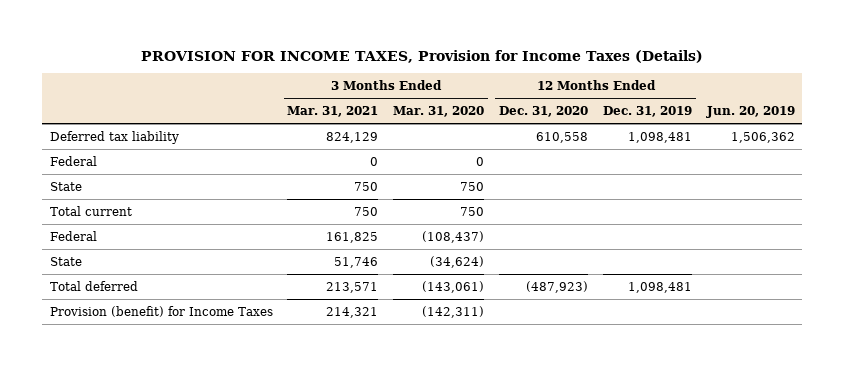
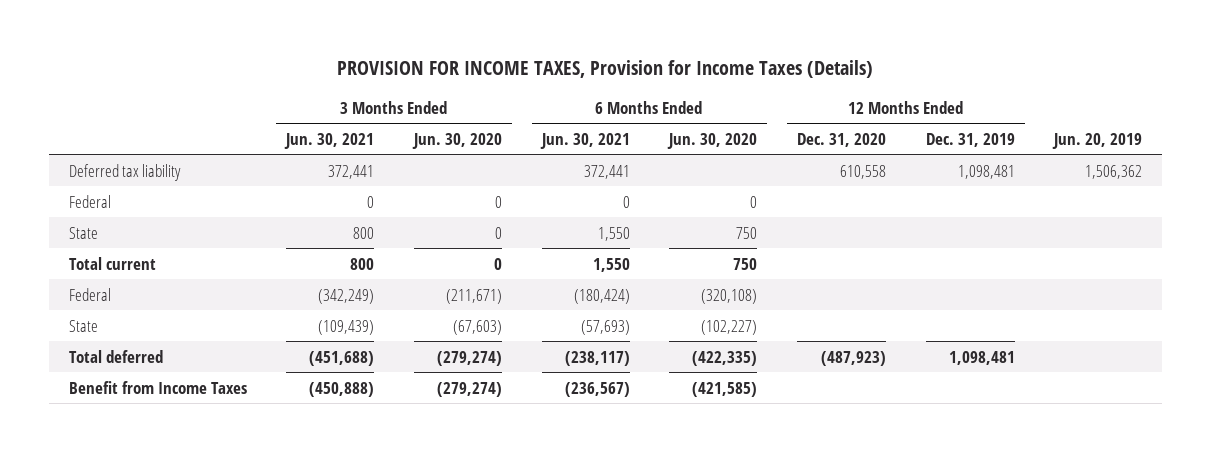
- | 3 Months Ended Mar. 31, 2021 | 3 Months Ended Mar. 31, 2020 | 12 Months Ended Dec. 31, 2020 | 12 Months Ended Dec. 31, 2019 | Jun. 20, 2019
+ | 3 Months Ended Jun. 30, 2021 | 3 Months Ended Jun. 30, 2020 | 6 Months Ended Jun. 30, 2021 | 6 Months Ended Jun. 30, 2020 | 12 Months Ended Dec. 31, 2020 | 12 Months Ended Dec. 31, 2019 | Jun. 20, 2019
- Provision (benefit) for Income Taxes | 214,321 | (142,311) | | |
+ Benefit from Income Taxes | (450,888) | (279,274) | (236,567) | (421,585) | | |

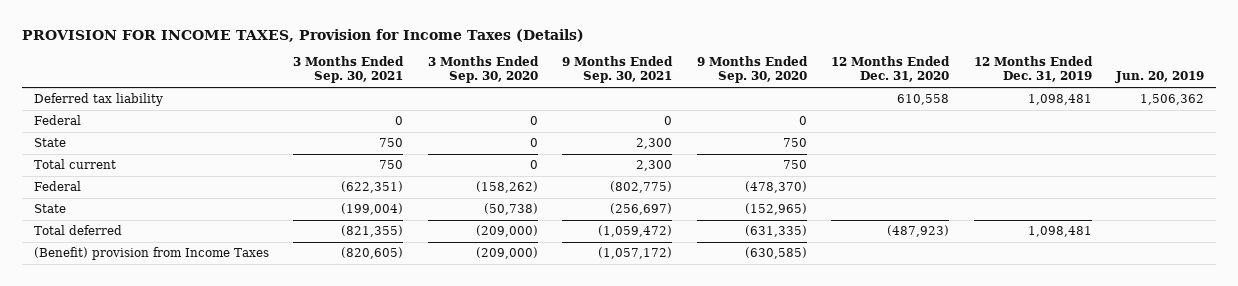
- | 3 Months Ended Jun. 30, 2021 | 3 Months Ended Jun. 30, 2020 | 6 Months Ended Jun. 30, 2021 | 6 Months Ended Jun. 30, 2020 | 12 Months Ended Dec. 31, 2020 | 12 Months Ended Dec. 31, 2019 | Jun. 20, 2019
+ | 3 Months Ended Sep. 30, 2021 | 3 Months Ended Sep. 30, 2020 | 9 Months Ended Sep. 30, 2021 | 9 Months Ended Sep. 30, 2020 | 12 Months Ended Dec. 31, 2020 | 12 Months Ended Dec. 31, 2019 | Jun. 20, 2019
- Benefit from Income Taxes | (450,888) | (279,274) | (236,567) | (421,585) | | |
+ (Benefit) provision from Income Taxes | (820,605) | (209,000) | (1,057,172) | (630,585) | | |

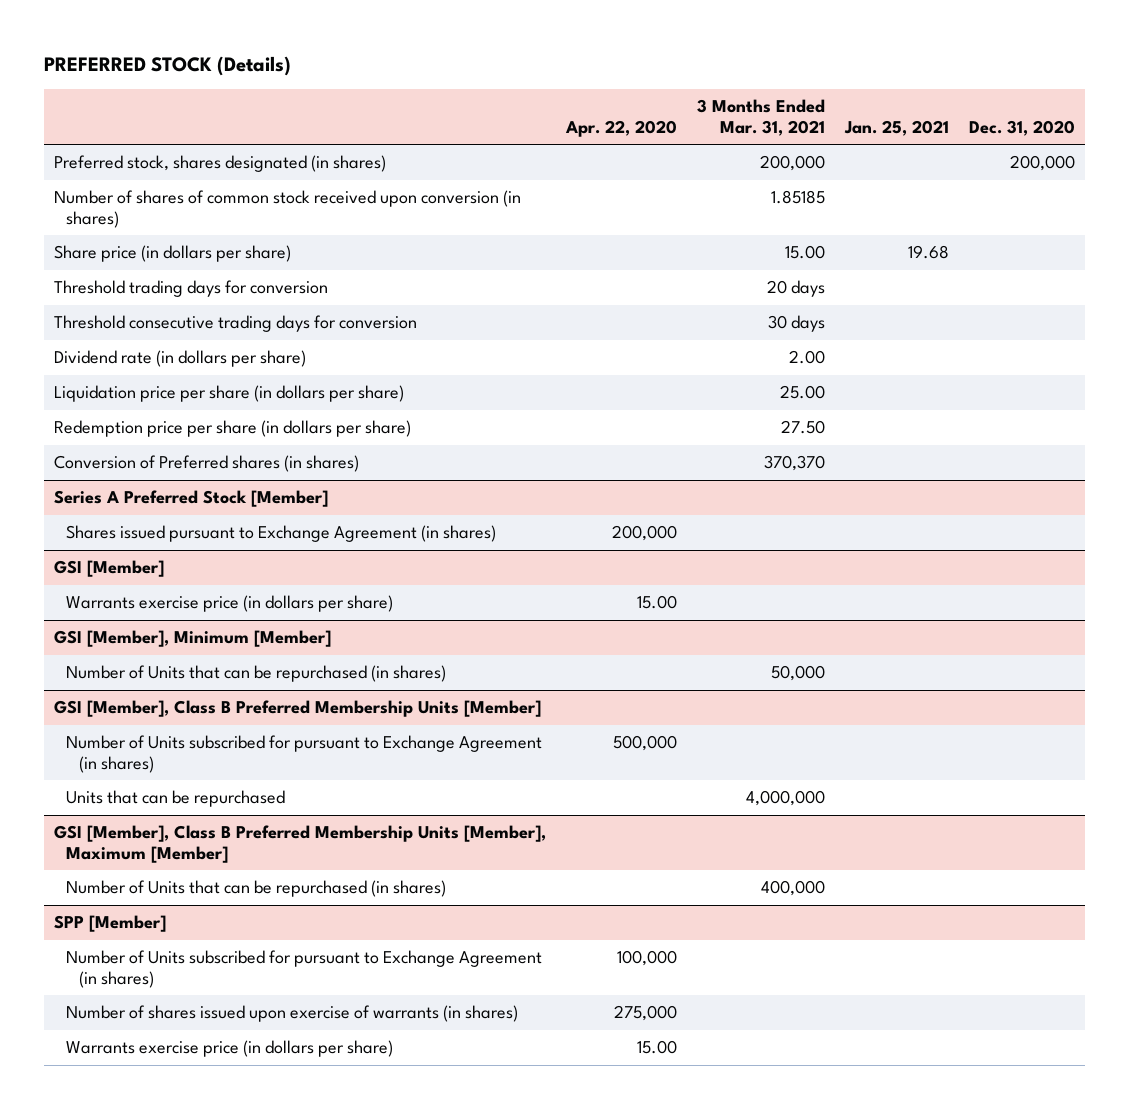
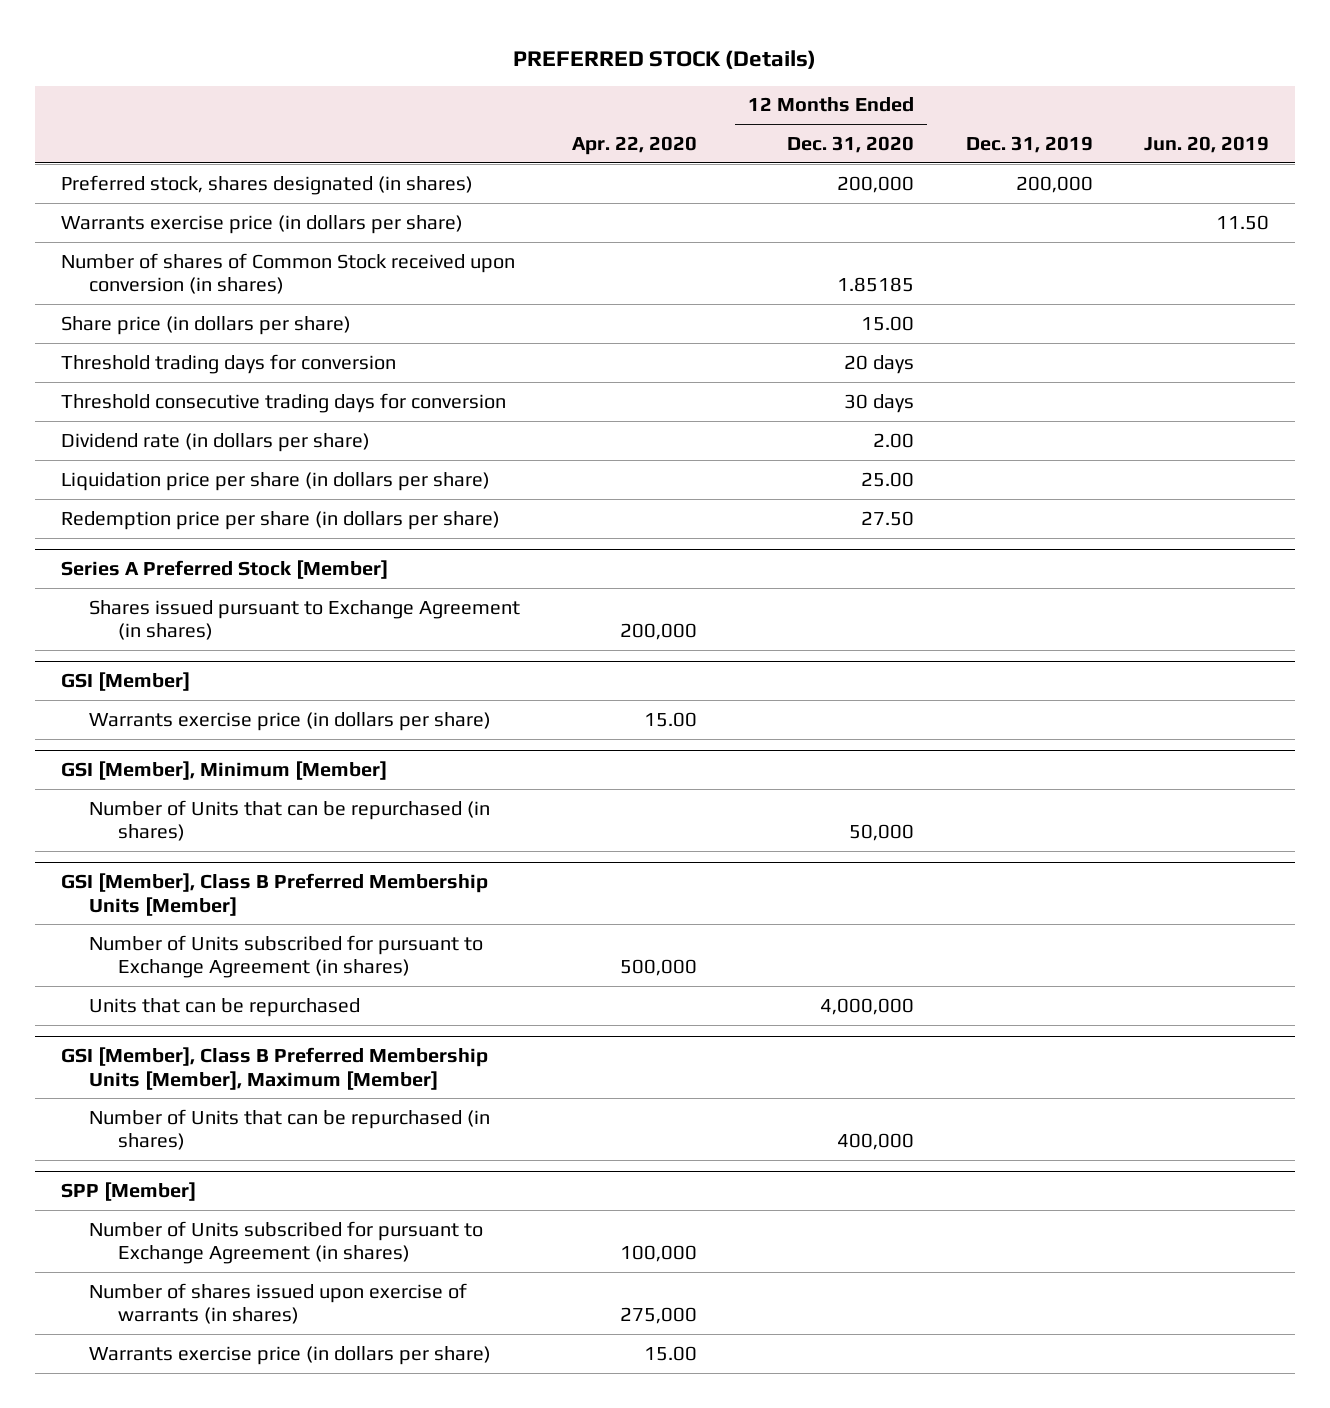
- | Apr. 22, 2020 | 3 Months Ended Mar. 31, 2021 | Jan. 25, 2021 | Dec. 31, 2020
+ | Apr. 22, 2020 | 12 Months Ended Dec. 31, 2020 | Dec. 31, 2019 | Jun. 20, 2019
- Number of shares of common stock received upon conversion (in shares) | | 1.85185 | |
+ Warrants exercise price (in dollars per share) | | | | 11.50
+ Number of shares of Common Stock received upon conversion (in shares) | | 1.85185 | |
- Conversion of Preferred shares (in shares) | | 370,370 | |

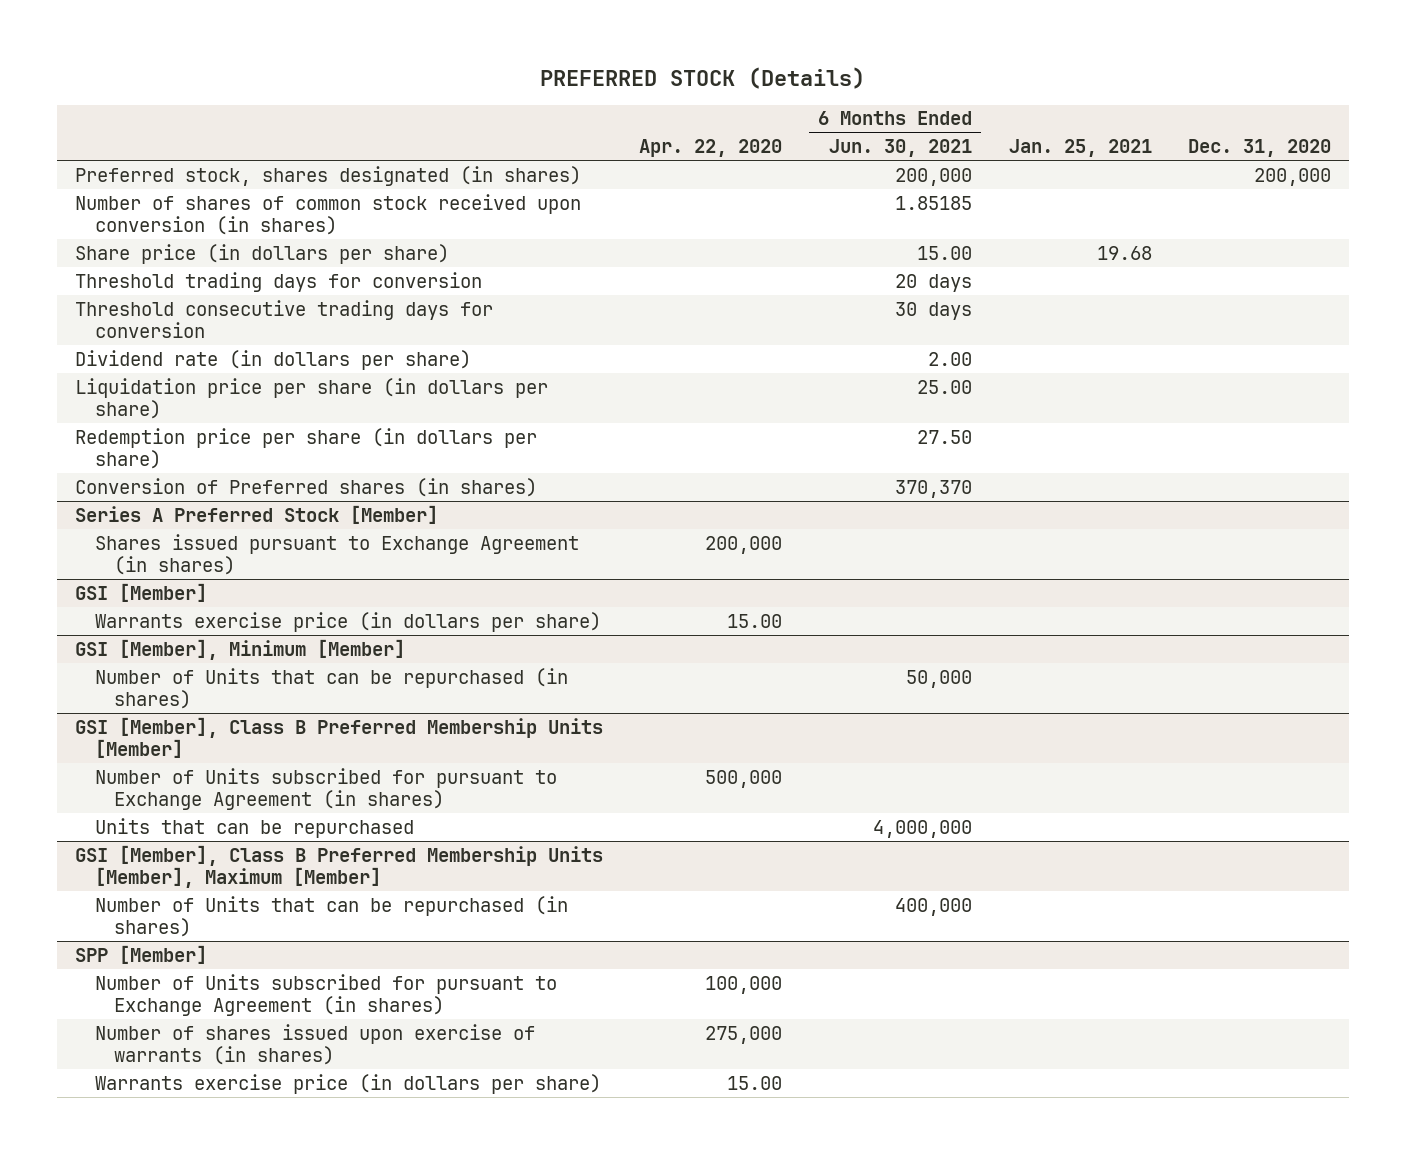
- | Apr. 22, 2020 | 12 Months Ended Dec. 31, 2020 | Dec. 31, 2019 | Jun. 20, 2019
+ | Apr. 22, 2020 | 6 Months Ended Jun. 30, 2021 | Jan. 25, 2021 | Dec. 31, 2020
- Warrants exercise price (in dollars per share) | | | | 11.50
- Number of shares of Common Stock received upon conversion (in shares) | | 1.85185 | |
+ Number of shares of common stock received upon conversion (in shares) | | 1.85185 | |
+ Conversion of Preferred shares (in shares) | | 370,370 | |

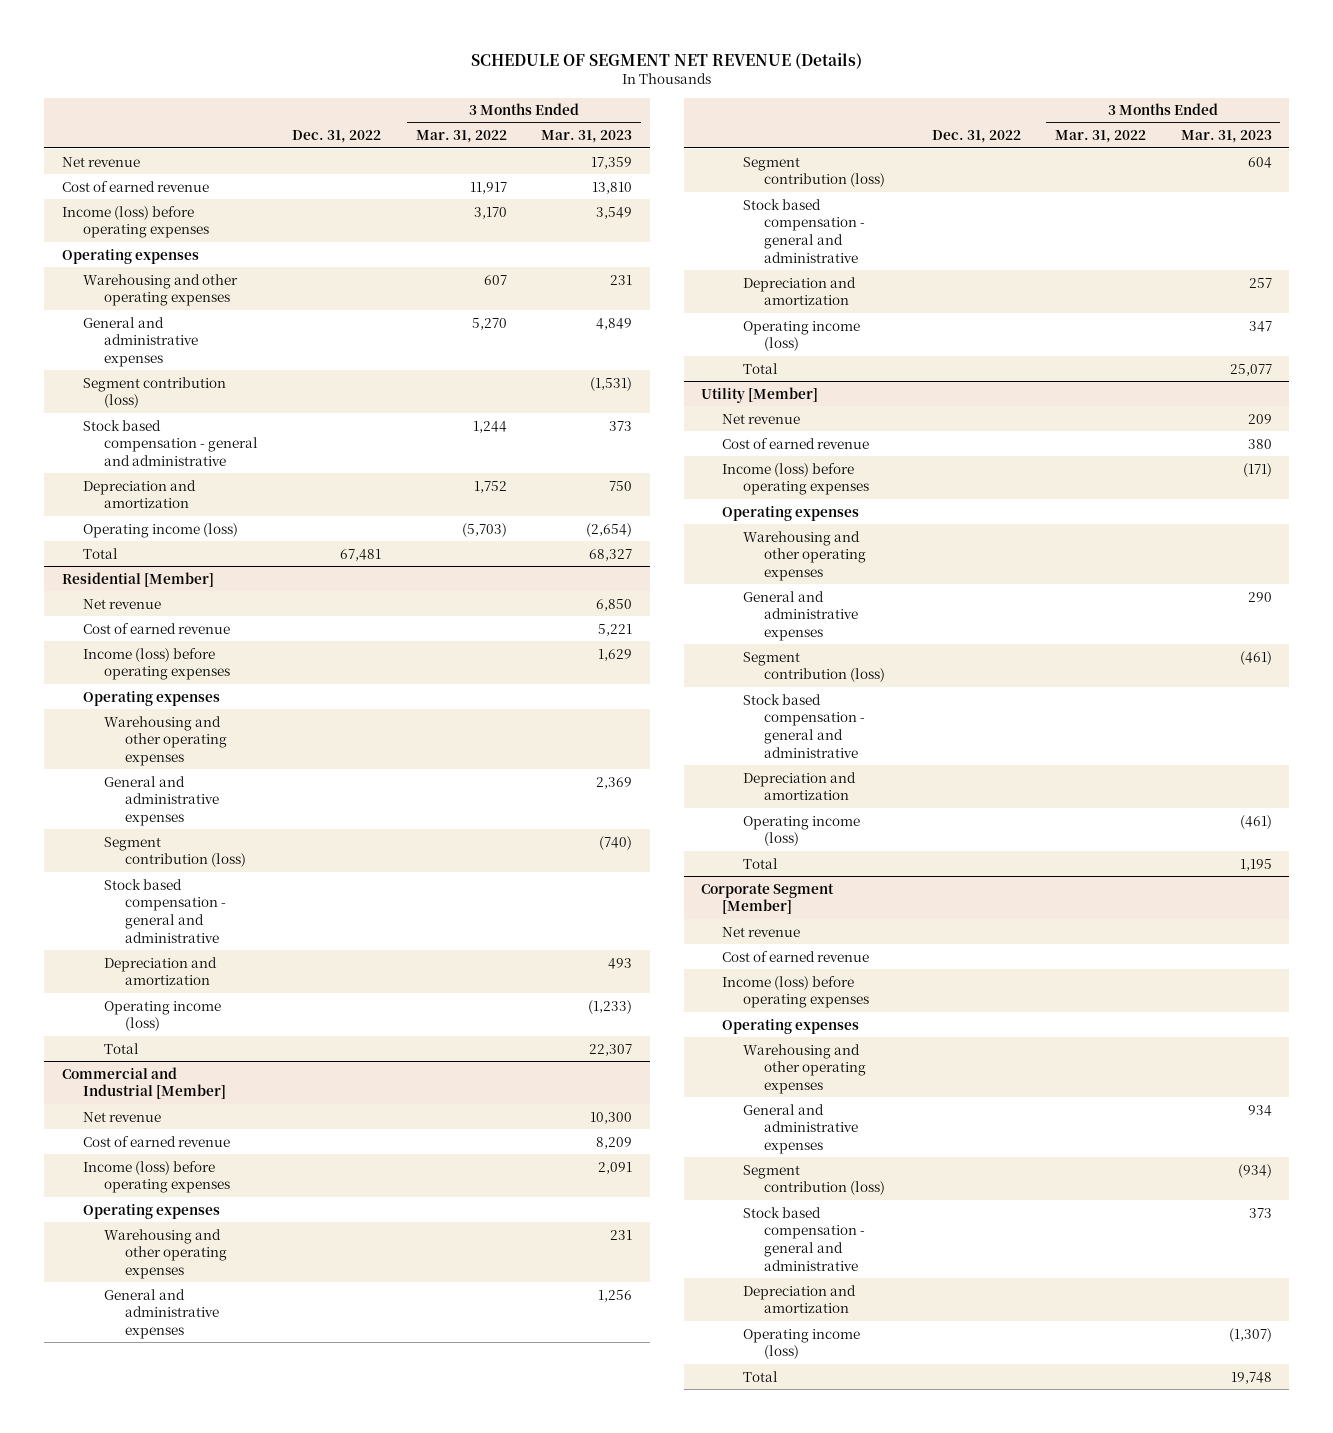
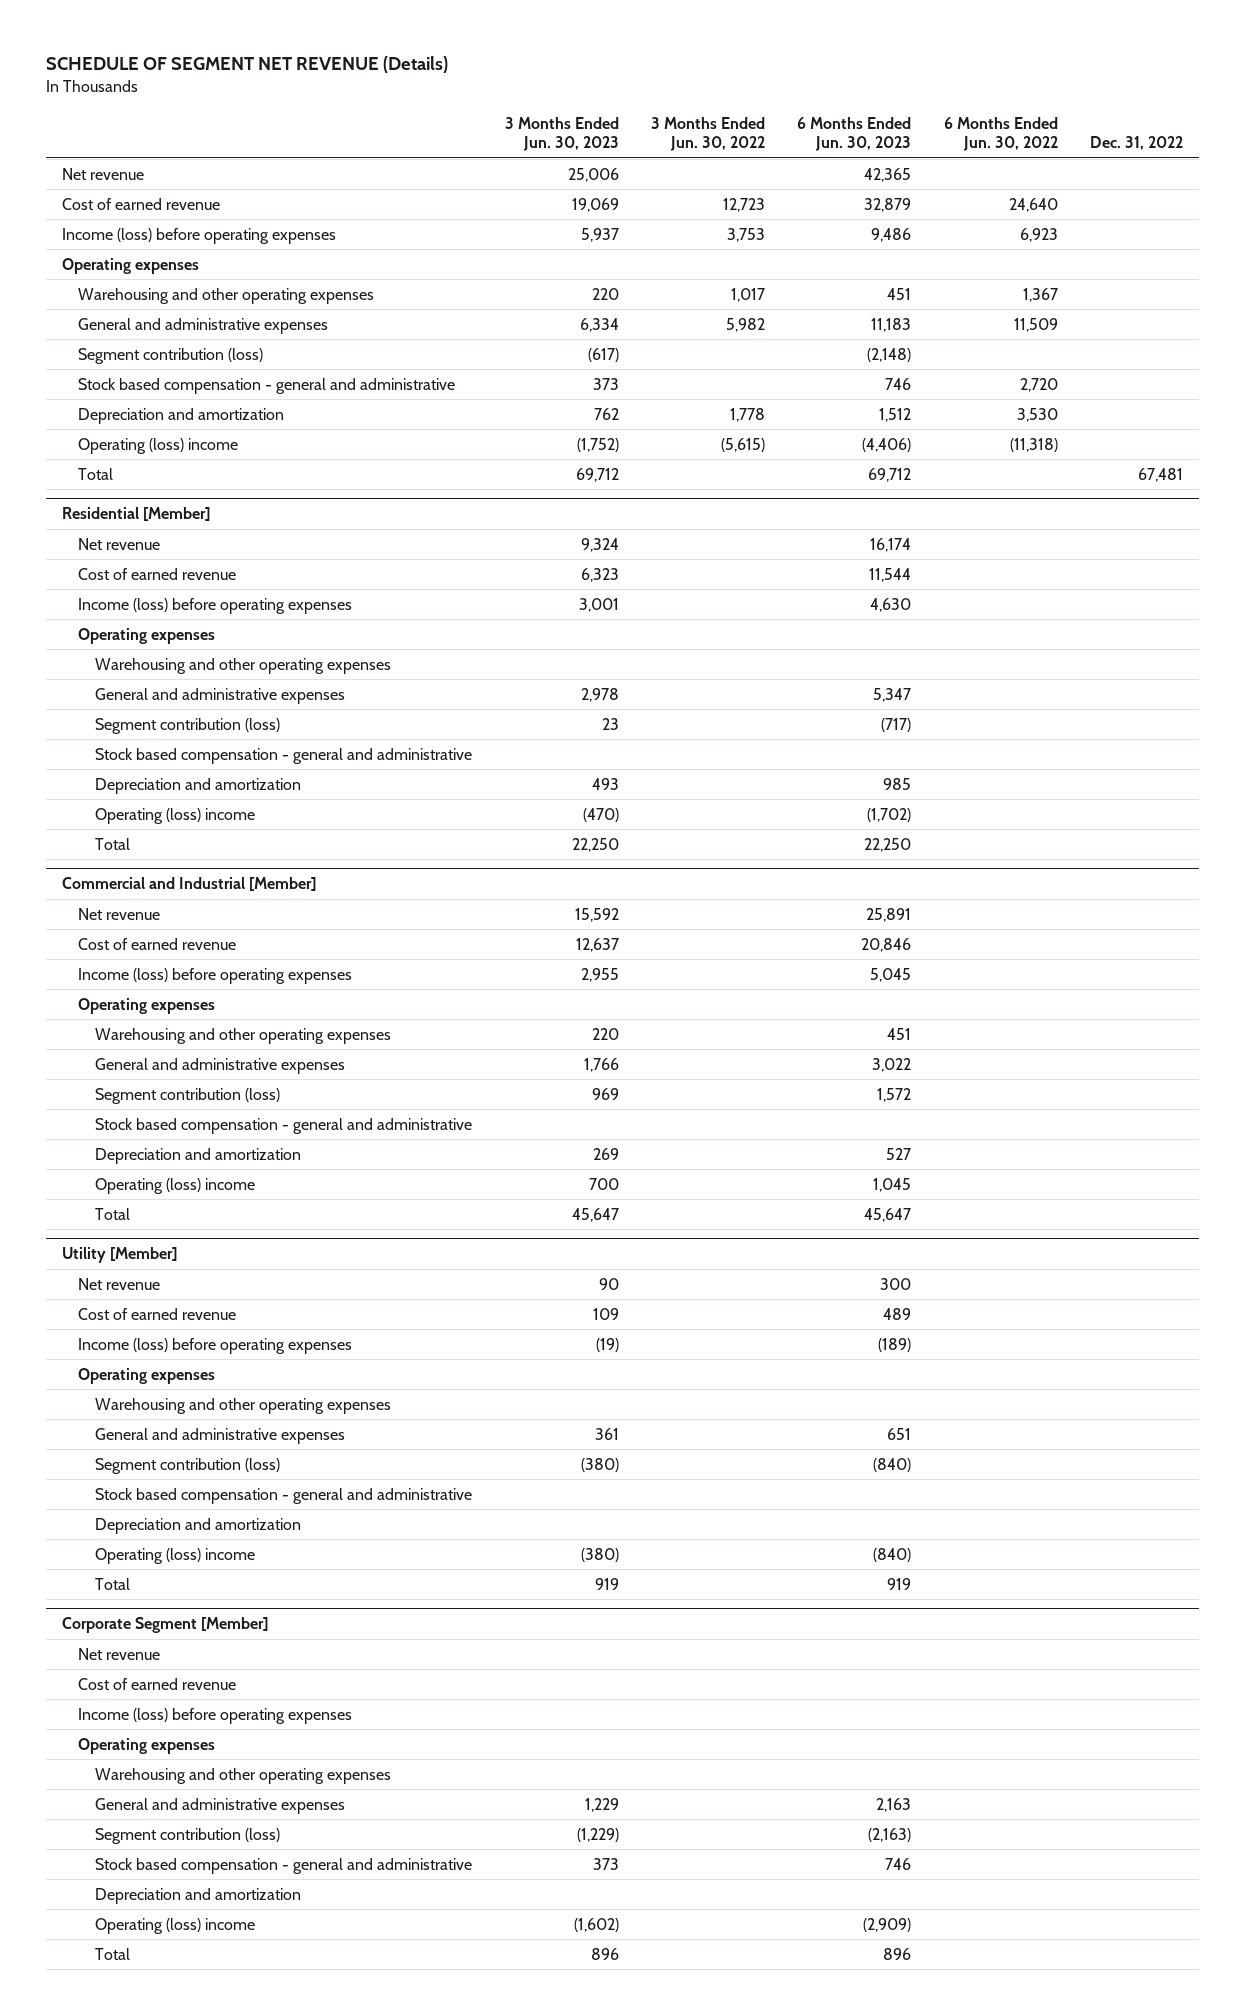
- | Dec. 31, 2022 | 3 Months Ended Mar. 31, 2022 | 3 Months Ended Mar. 31, 2023
+ | 3 Months Ended Jun. 30, 2023 | 3 Months Ended Jun. 30, 2022 | 6 Months Ended Jun. 30, 2023 | 6 Months Ended Jun. 30, 2022 | Dec. 31, 2022
- Operating income (loss) | | (5,703) | (2,654)
+ Operating (loss) income | (1,752) | (5,615) | (4,406) | (11,318) |
@ Residential [Member]
- Operating income (loss) | | | (1,233)
+ Operating (loss) income | (470) | | (1,702) | |
@ Commercial and Industrial [Member]
- Operating income (loss) | | | 347
+ Operating (loss) income | 700 | | 1,045 | |
@ Utility [Member]
- Operating income (loss) | | | (461)
+ Operating (loss) income | (380) | | (840) | |
@ Corporate Segment [Member]
- Operating income (loss) | | | (1,307)
+ Operating (loss) income | (1,602) | | (2,909) | |

